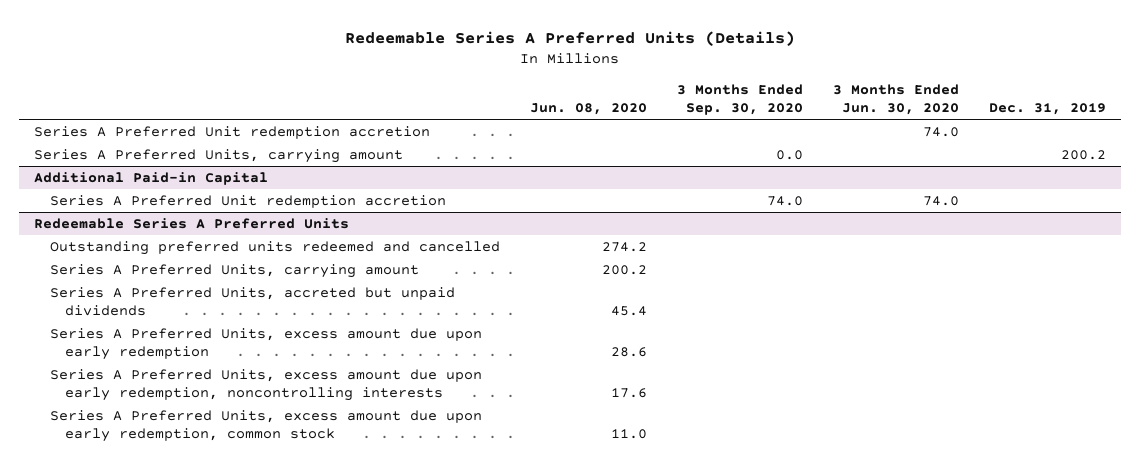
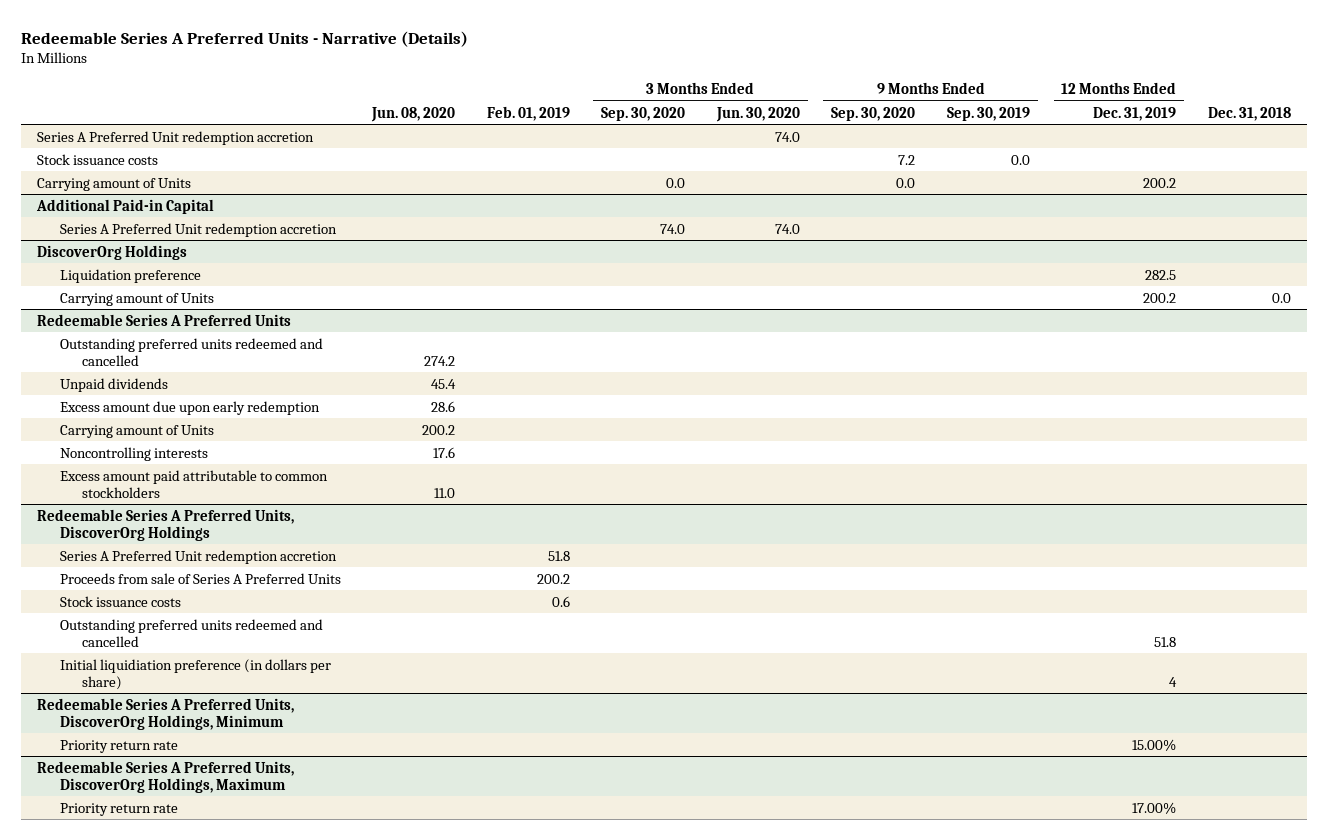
- Redeemable Series A Preferred Units (Details)
+ Redeemable Series A Preferred Units - Narrative (Details)
- | Jun. 08, 2020 | 3 Months Ended Sep. 30, 2020 | 3 Months Ended Jun. 30, 2020 | Dec. 31, 2019
+ | Jun. 08, 2020 | Feb. 01, 2019 | 3 Months Ended Sep. 30, 2020 | 3 Months Ended Jun. 30, 2020 | 9 Months Ended Sep. 30, 2020 | 9 Months Ended Sep. 30, 2019 | 12 Months Ended Dec. 31, 2019 | Dec. 31, 2018
- Series A Preferred Units, carrying amount | | 0.0 | | 200.2
+ Stock issuance costs | | | | | 7.2 | 0.0 | |
+ Carrying amount of Units | | | 0.0 | | 0.0 | | 200.2 |
+ DiscoverOrg Holdings
+ Liquidation preference | | | | | | | 282.5 |
+ Carrying amount of Units | | | | | | | 200.2 | 0.0
@ Redeemable Series A Preferred Units
- Series A Preferred Units, carrying amount | 200.2 | | |
- Series A Preferred Units, accreted but unpaid dividends | 45.4 | | |
- Series A Preferred Units, excess amount due upon early redemption | 28.6 | | |
- Series A Preferred Units, excess amount due upon early redemption, noncontrolling interests | 17.6 | | |
- Series A Preferred Units, excess amount due upon early redemption, common stock | 11.0 | | |
+ Unpaid dividends | 45.4 | | | | | | |
+ Excess amount due upon early redemption | 28.6 | | | | | | |
+ Carrying amount of Units | 200.2 | | | | | | |
+ Noncontrolling interests | 17.6 | | | | | | |
+ Excess amount paid attributable to common stockholders | 11.0 | | | | | | |
+ Redeemable Series A Preferred Units, DiscoverOrg Holdings
+ Series A Preferred Unit redemption accretion | | 51.8 | | | | | |
+ Proceeds from sale of Series A Preferred Units | | 200.2 | | | | | |
+ Stock issuance costs | | 0.6 | | | | | |
+ Outstanding preferred units redeemed and cancelled | | | | | | | 51.8 |
+ Initial liquidiation preference (in dollars per share) | | | | | | | 4 |
+ Redeemable Series A Preferred Units, DiscoverOrg Holdings, Minimum
+ Priority return rate | | | | | | | 15.00% |
+ Redeemable Series A Preferred Units, DiscoverOrg Holdings, Maximum
+ Priority return rate | | | | | | | 17.00% |

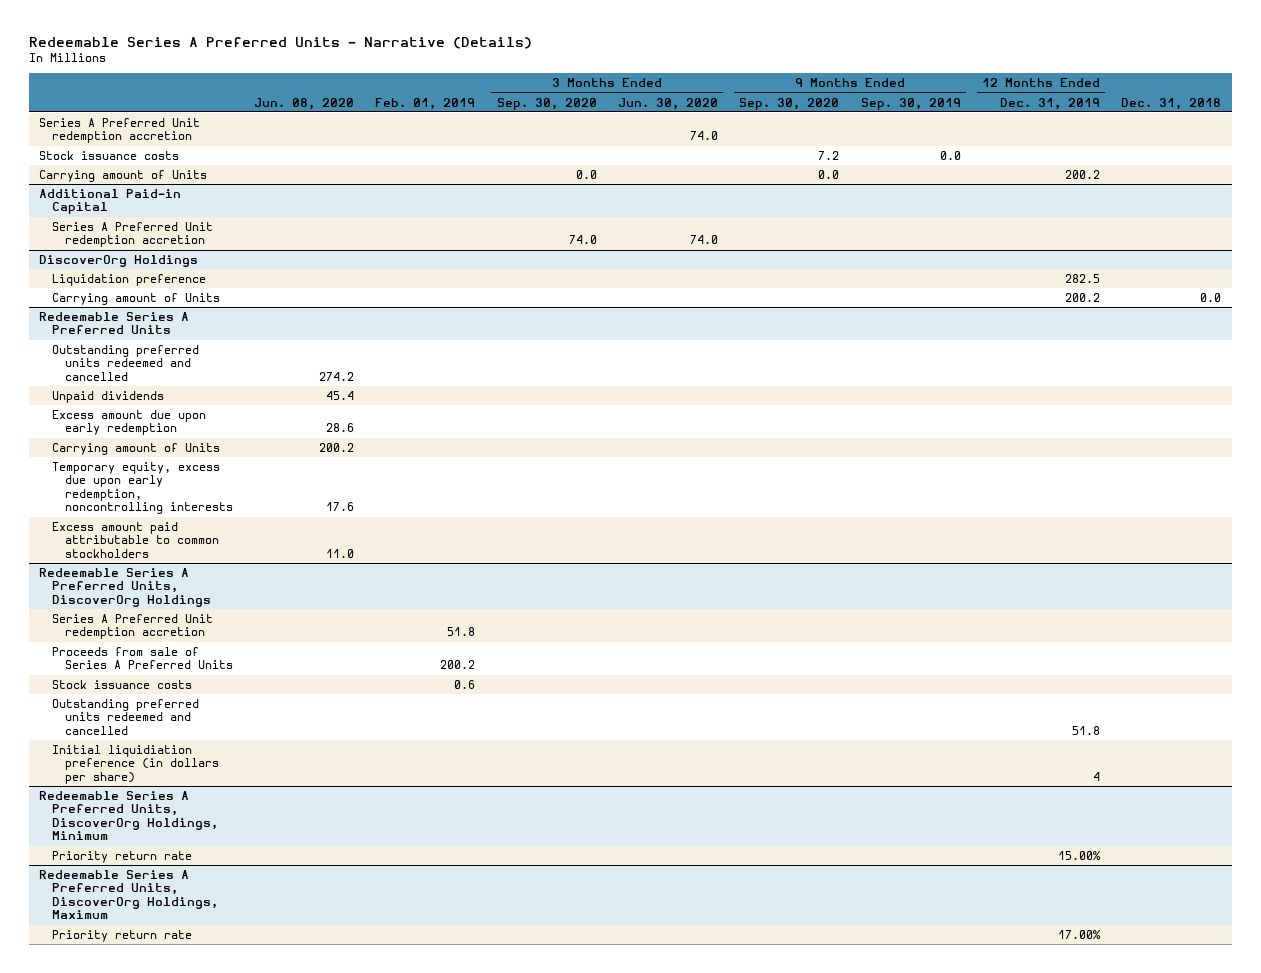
@ Redeemable Series A Preferred Units
- Noncontrolling interests | 17.6 | | | | | | |
+ Temporary equity, excess due upon early redemption, noncontrolling interests | 17.6 | | | | | | |

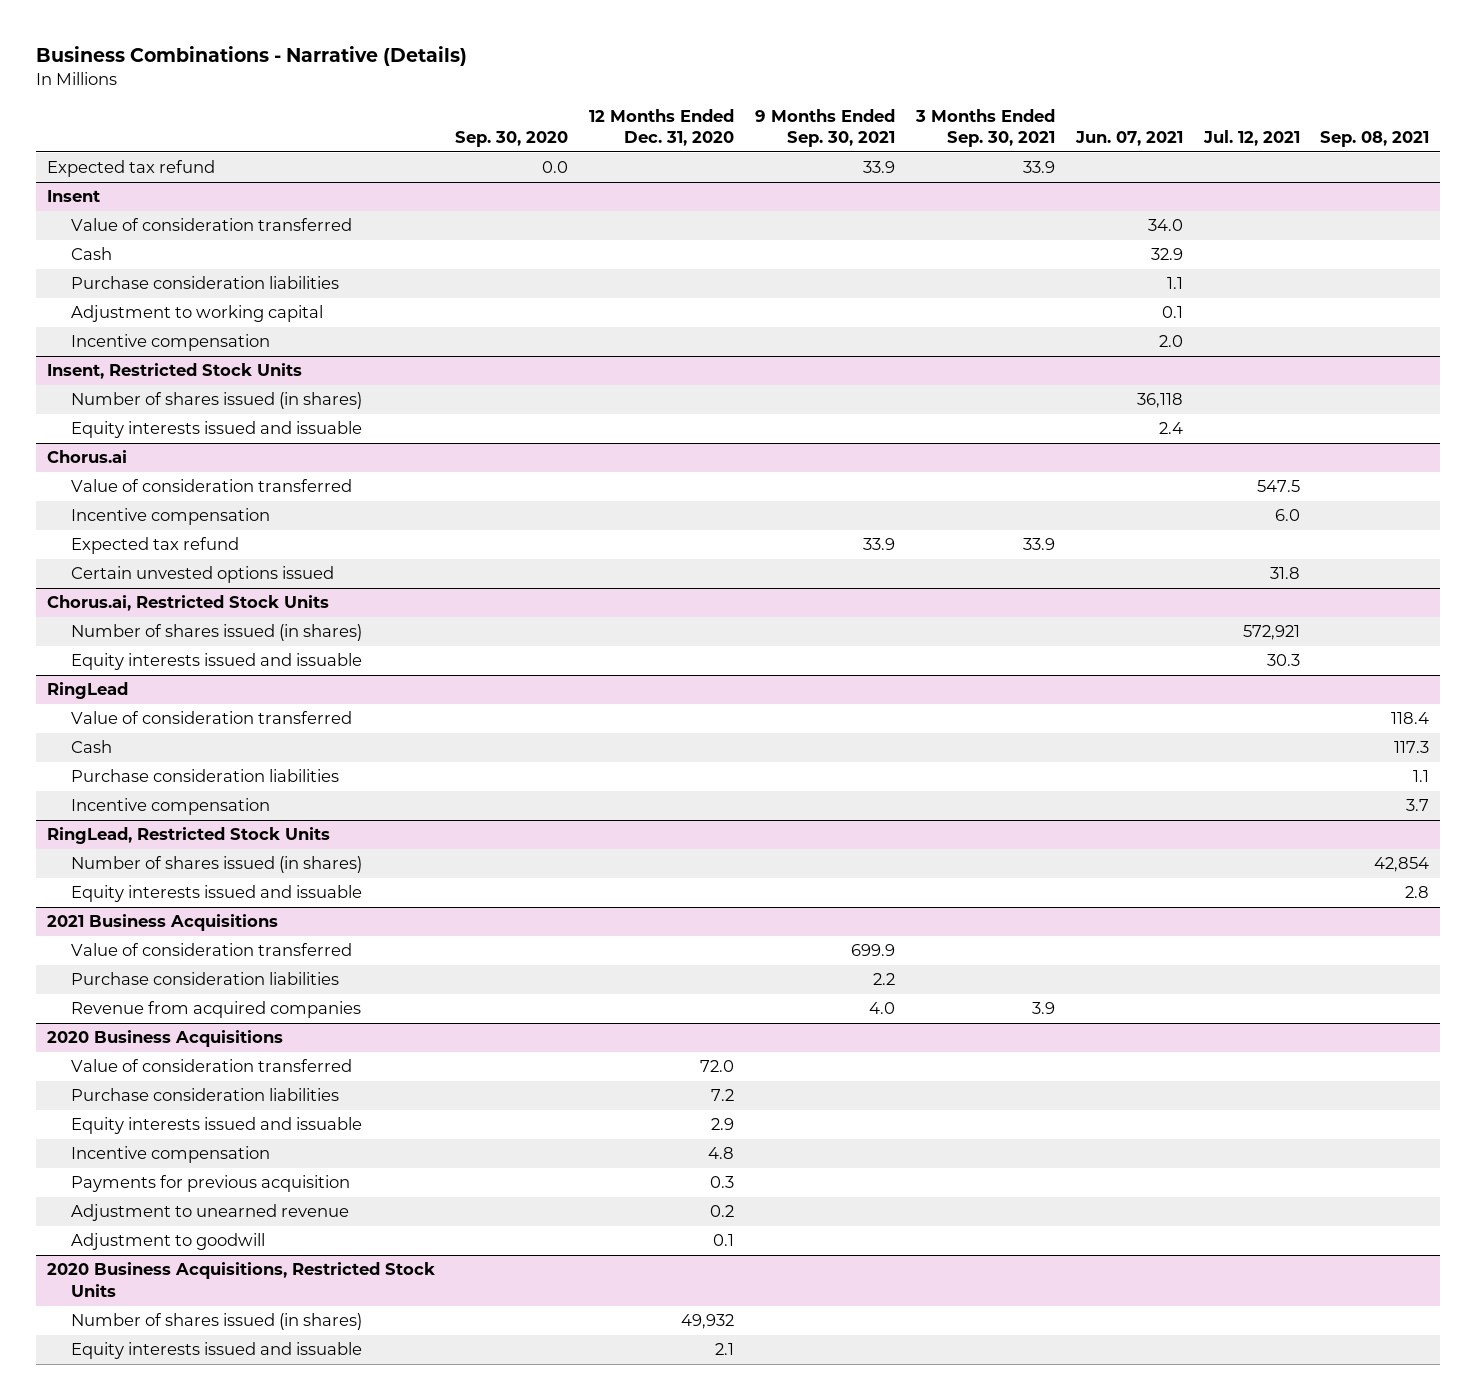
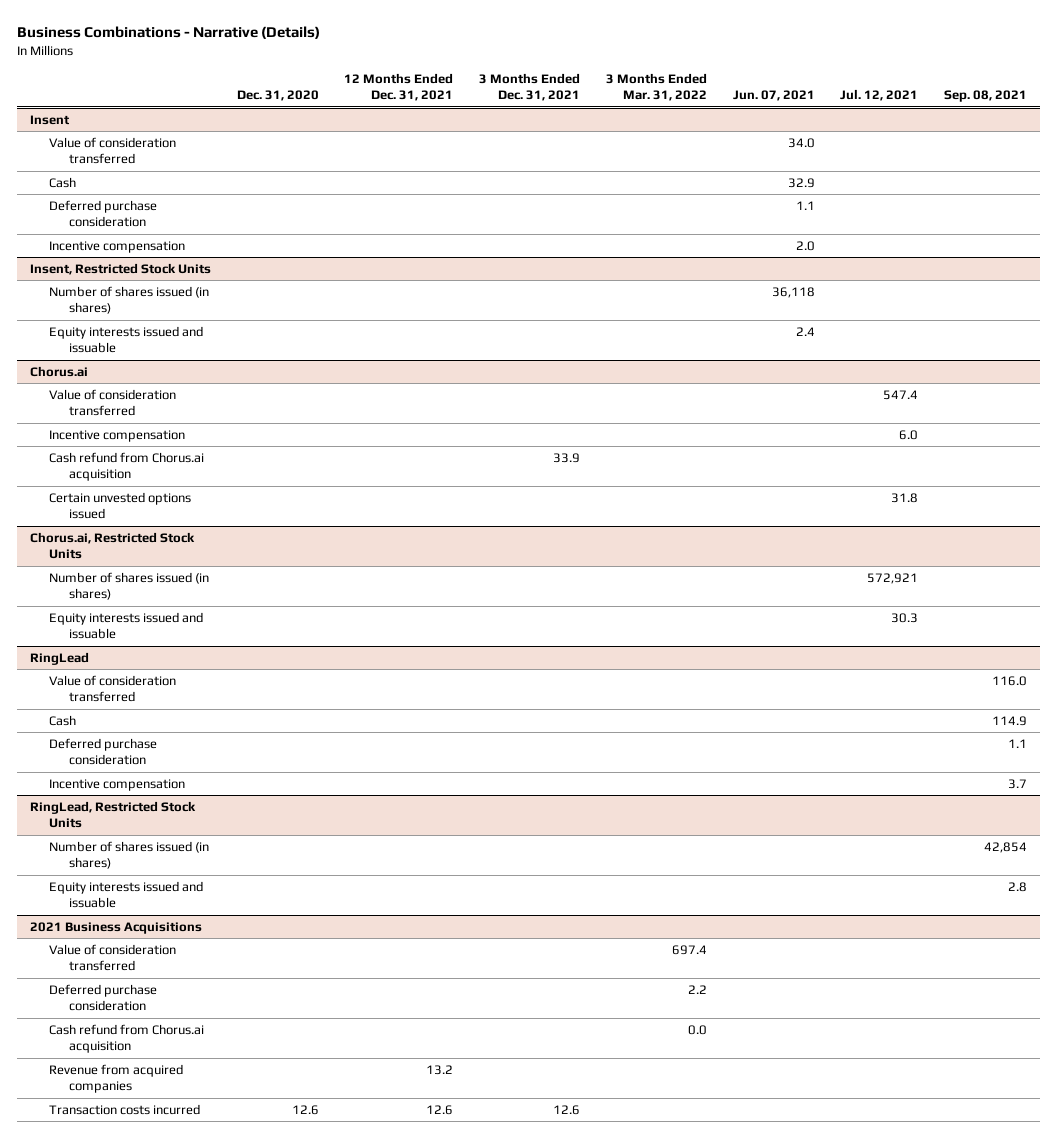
- | Sep. 30, 2020 | 12 Months Ended Dec. 31, 2020 | 9 Months Ended Sep. 30, 2021 | 3 Months Ended Sep. 30, 2021 | Jun. 07, 2021 | Jul. 12, 2021 | Sep. 08, 2021
+ | Dec. 31, 2020 | 12 Months Ended Dec. 31, 2021 | 3 Months Ended Dec. 31, 2021 | 3 Months Ended Mar. 31, 2022 | Jun. 07, 2021 | Jul. 12, 2021 | Sep. 08, 2021
- Expected tax refund | 0.0 | | 33.9 | 33.9 | | |
@ Insent
- Purchase consideration liabilities | | | | | 1.1 | |
- Adjustment to working capital | | | | | 0.1 | |
+ Deferred purchase consideration | | | | | 1.1 | |
@ Chorus.ai
- Value of consideration transferred | | | | | | 547.5 |
+ Value of consideration transferred | | | | | | 547.4 |
- Expected tax refund | | | 33.9 | 33.9 | | |
+ Cash refund from Chorus.ai acquisition | | | 33.9 | | | |
@ RingLead
- Value of consideration transferred | | | | | | | 118.4
- Cash | | | | | | | 117.3
- Purchase consideration liabilities | | | | | | | 1.1
+ Value of consideration transferred | | | | | | | 116.0
+ Cash | | | | | | | 114.9
+ Deferred purchase consideration | | | | | | | 1.1
@ 2021 Business Acquisitions
- Purchase consideration liabilities | | | 2.2 | | | |
+ Deferred purchase consideration | | | | 2.2 | | |
+ Cash refund from Chorus.ai acquisition | | | | 0.0 | | |
- 2020 Business Acquisitions
- Value of consideration transferred | | 72.0 | | | | |
- Purchase consideration liabilities | | 7.2 | | | | |
- Equity interests issued and issuable | | 2.9 | | | | |
- Incentive compensation | | 4.8 | | | | |
- Payments for previous acquisition | | 0.3 | | | | |
- Adjustment to unearned revenue | | 0.2 | | | | |
- Adjustment to goodwill | | 0.1 | | | | |
- 2020 Business Acquisitions, Restricted Stock Units
- Number of shares issued (in shares) | | 49,932 | | | | |
- Equity interests issued and issuable | | 2.1 | | | | |
@ 2021 Business Acquisitions
+ Transaction costs incurred | 12.6 | 12.6 | 12.6 | | | |

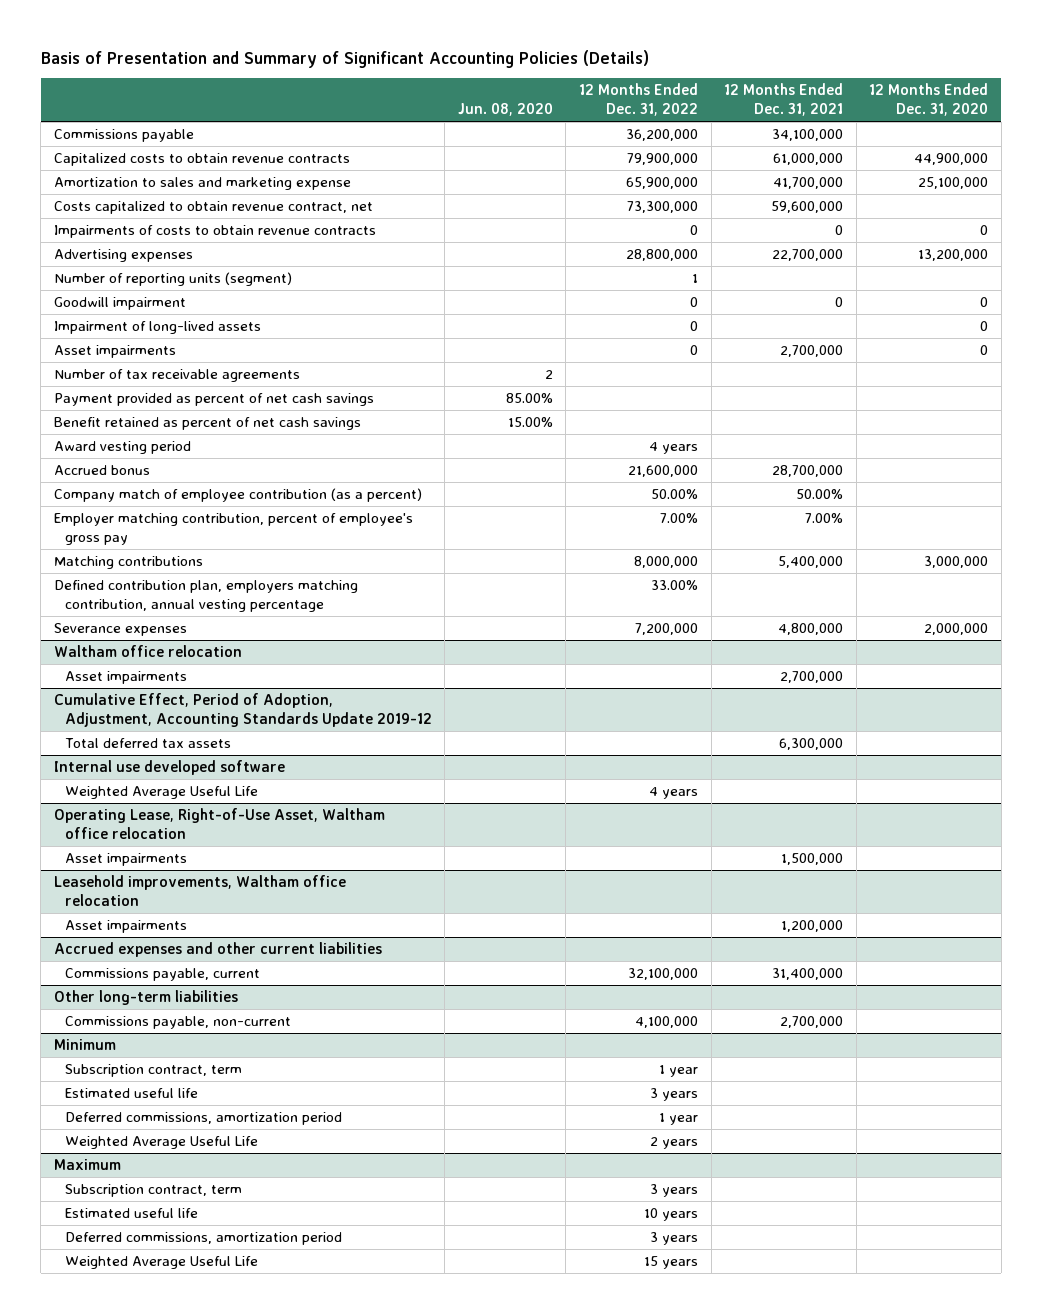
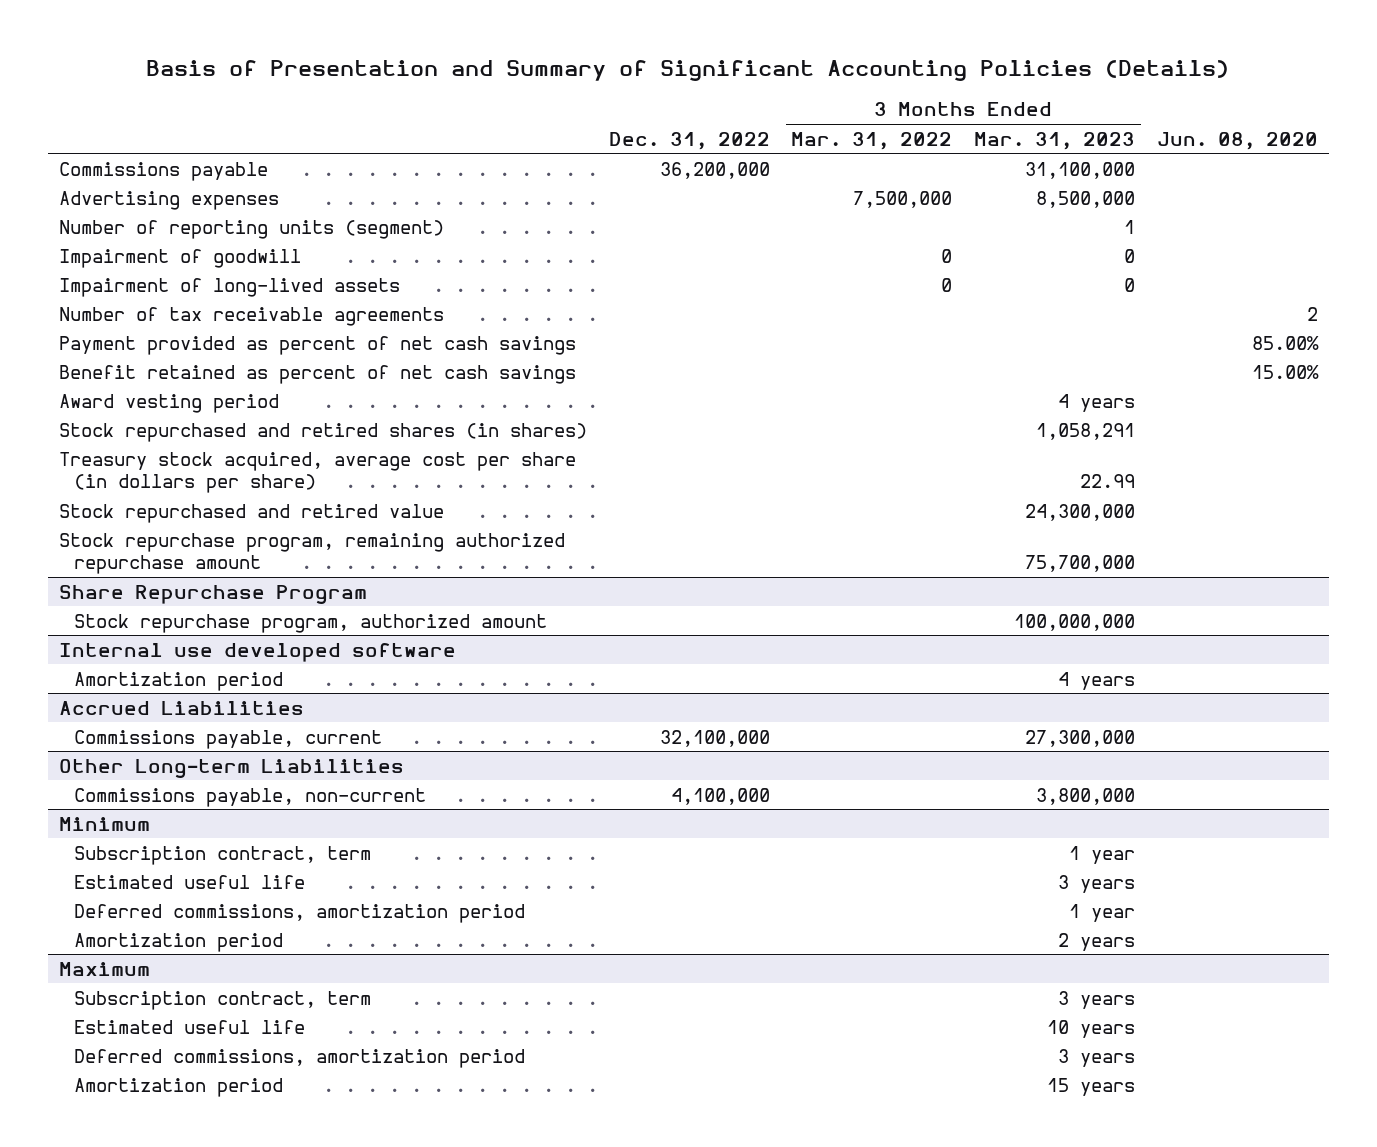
- | Jun. 08, 2020 | 12 Months Ended Dec. 31, 2022 | 12 Months Ended Dec. 31, 2021 | 12 Months Ended Dec. 31, 2020
+ | Dec. 31, 2022 | 3 Months Ended Mar. 31, 2022 | 3 Months Ended Mar. 31, 2023 | Jun. 08, 2020
- Capitalized costs to obtain revenue contracts | | 79,900,000 | 61,000,000 | 44,900,000
- Amortization to sales and marketing expense | | 65,900,000 | 41,700,000 | 25,100,000
- Costs capitalized to obtain revenue contract, net | | 73,300,000 | 59,600,000 |
- Impairments of costs to obtain revenue contracts | | 0 | 0 | 0
- Goodwill impairment | | 0 | 0 | 0
+ Impairment of goodwill | | 0 | 0 |
- Asset impairments | | 0 | 2,700,000 | 0
- Accrued bonus | | 21,600,000 | 28,700,000 |
- Company match of employee contribution (as a percent) | | 50.00% | 50.00% |
- Employer matching contribution, percent of employee's gross pay | | 7.00% | 7.00% |
- Matching contributions | | 8,000,000 | 5,400,000 | 3,000,000
- Defined contribution plan, employers matching contribution, annual vesting percentage | | 33.00% | |
- Severance expenses | | 7,200,000 | 4,800,000 | 2,000,000
- Waltham office relocation
- Asset impairments | | | 2,700,000 |
- Cumulative Effect, Period of Adoption, Adjustment, Accounting Standards Update 2019-12
- Total deferred tax assets | | | 6,300,000 |
+ Stock repurchased and retired shares (in shares) | | | 1,058,291 |
+ Treasury stock acquired, average cost per share (in dollars per share) | | | 22.99 |
+ Stock repurchased and retired value | | | 24,300,000 |
+ Stock repurchase program, remaining authorized repurchase amount | | | 75,700,000 |
+ Share Repurchase Program
+ Stock repurchase program, authorized amount | | | 100,000,000 |
@ Internal use developed software
- Weighted Average Useful Life | | 4 years | |
- Operating Lease, Right-of-Use Asset, Waltham office relocation
- Asset impairments | | | 1,500,000 |
- Leasehold improvements, Waltham office relocation
- Asset impairments | | | 1,200,000 |
- Accrued expenses and other current liabilities
@ Internal use developed software
+ Amortization period | | | 4 years |
+ Accrued Liabilities
- Other long-term liabilities
+ Other Long-term Liabilities
@ Minimum
- Weighted Average Useful Life | | 2 years | |
+ Amortization period | | | 2 years |
@ Maximum
- Weighted Average Useful Life | | 15 years | |
+ Amortization period | | | 15 years |

